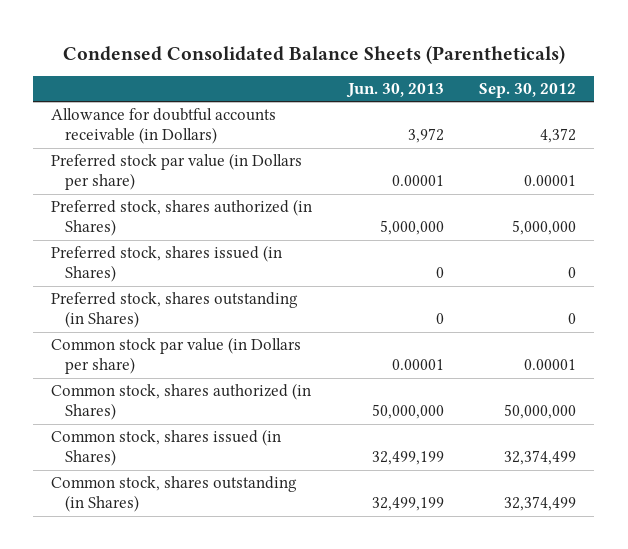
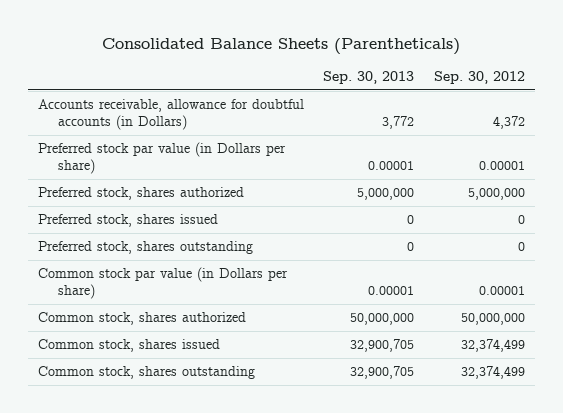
- Condensed Consolidated Balance Sheets (Parentheticals)
+ Consolidated Balance Sheets (Parentheticals)
- | Jun. 30, 2013 | Sep. 30, 2012
+ | Sep. 30, 2013 | Sep. 30, 2012
- Allowance for doubtful accounts receivable (in Dollars) | 3,972 | 4,372
+ Accounts receivable, allowancе for doubtful accounts (in Dollars) | 3,772 | 4,372
- Preferred stock, shares authorized (in Shares) | 5,000,000 | 5,000,000
- Preferred stock, shares issued (in Shares) | 0 | 0
- Preferred stock, shares outstanding (in Shares) | 0 | 0
+ Preferred stock, shares authorized | 5,000,000 | 5,000,000
+ Preferred stock, shares issued | 0 | 0
+ Preferred stock, shares outstanding | 0 | 0
- Common stock, shares authorized (in Shares) | 50,000,000 | 50,000,000
- Common stock, shares issued (in Shares) | 32,499,199 | 32,374,499
- Common stock, shares outstanding (in Shares) | 32,499,199 | 32,374,499
+ Common stock, shares authorized | 50,000,000 | 50,000,000
+ Common stock, shares issued | 32,900,705 | 32,374,499
+ Common stock, shares outstanding | 32,900,705 | 32,374,499

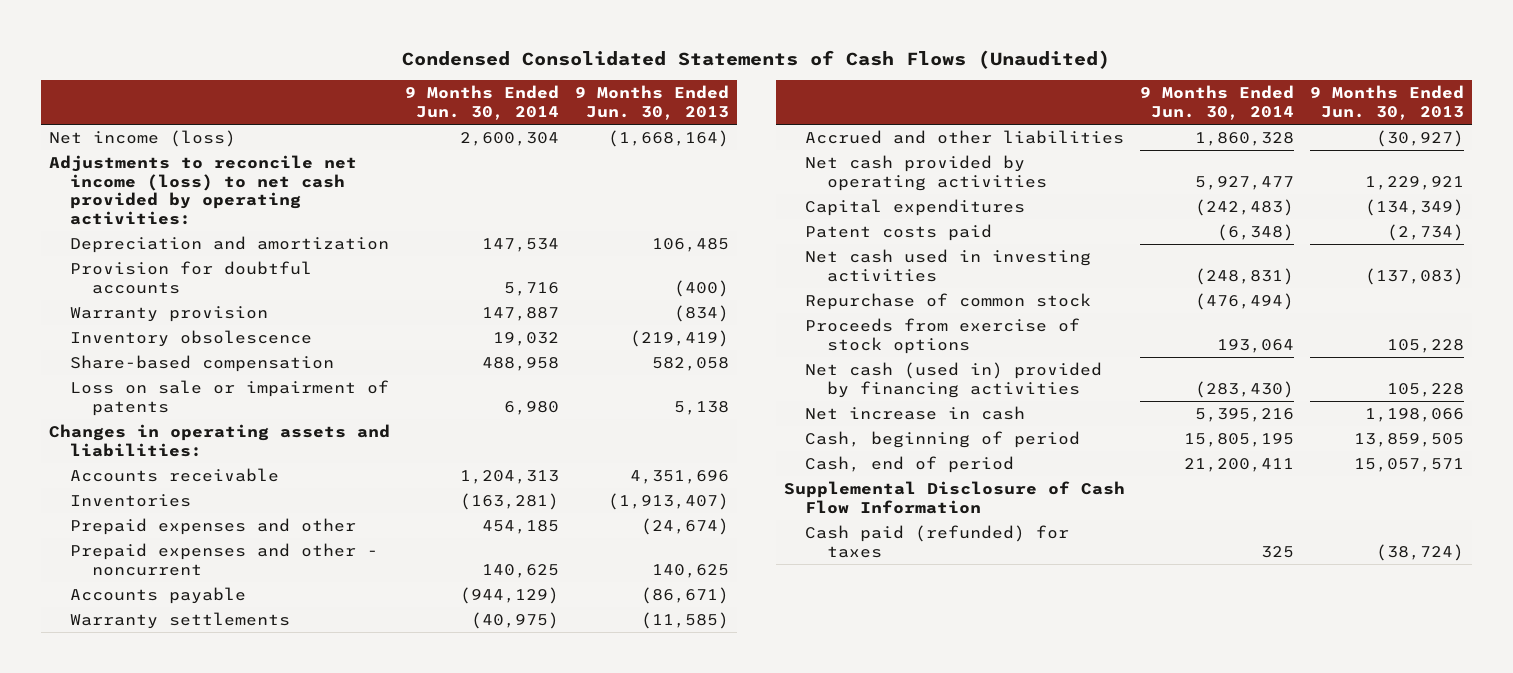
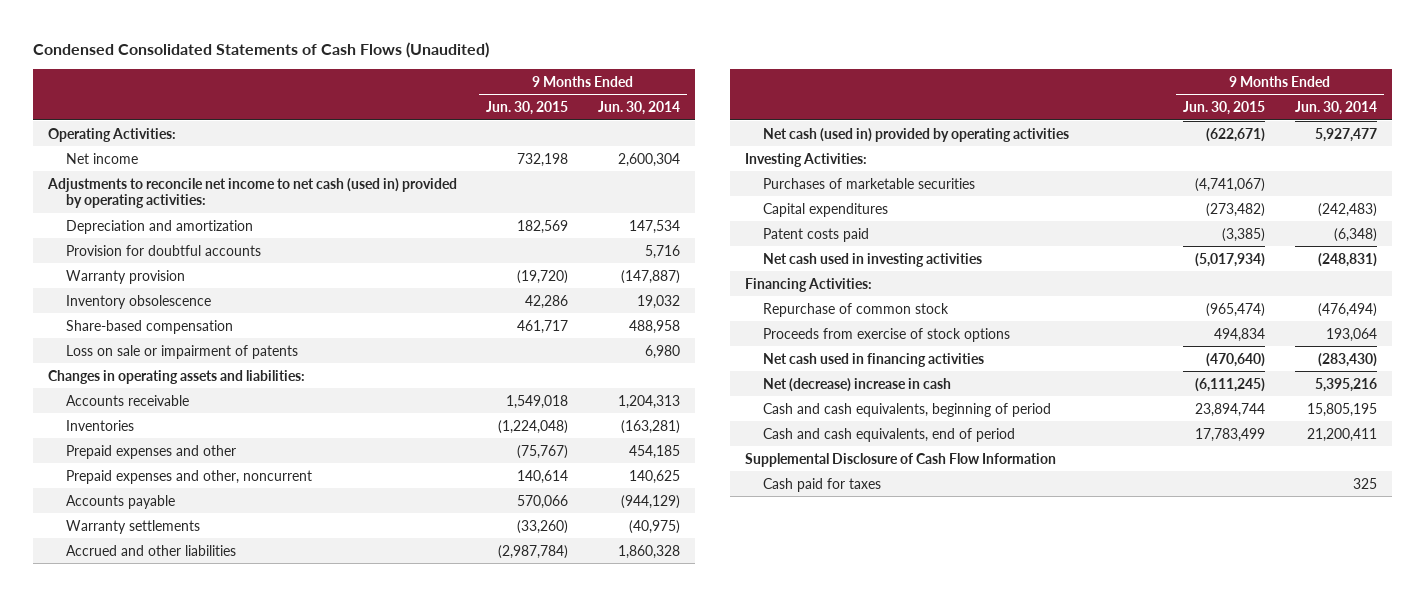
- | 9 Months Ended Jun. 30, 2014 | 9 Months Ended Jun. 30, 2013
+ | 9 Months Ended Jun. 30, 2015 | 9 Months Ended Jun. 30, 2014
- Net income (loss) | 2,600,304 | (1,668,164)
- Adjustments to reconcile net income (loss) to net cash provided by operating activities:
+ Operating Activities:
+ Net income | 732,198 | 2,600,304
+ Adjustments to reconcile net income to net cash (used in) provided by operating activities:
- Warranty provision | 147,887 | (834)
+ Warranty provision | (19,720) | (147,887)
- Prepaid expenses and other - noncurrent | 140,625 | 140,625
+ Prepaid expenses and other, noncurrent | 140,614 | 140,625
- Net cash provided by operating activities | 5,927,477 | 1,229,921
+ Net cash (used in) provided by operating activities | (622,671) | 5,927,477
+ Investing Activities:
+ Purchases of marketable securities | (4,741,067) |
+ Financing Activities:
- Net cash (used in) provided by financing activities | (283,430) | 105,228
- Net increase in cash | 5,395,216 | 1,198,066
- Cash, beginning of period | 15,805,195 | 13,859,505
- Cash, end of period | 21,200,411 | 15,057,571
+ Net cash used in financing activities | (470,640) | (283,430)
+ Net (decrease) increase in cash | (6,111,245) | 5,395,216
+ Cash and cash equivalents, beginning of period | 23,894,744 | 15,805,195
+ Cash and cash equivalents, end of period | 17,783,499 | 21,200,411
- Cash paid (refunded) for taxes | 325 | (38,724)
+ Cash paid for taxes | | 325

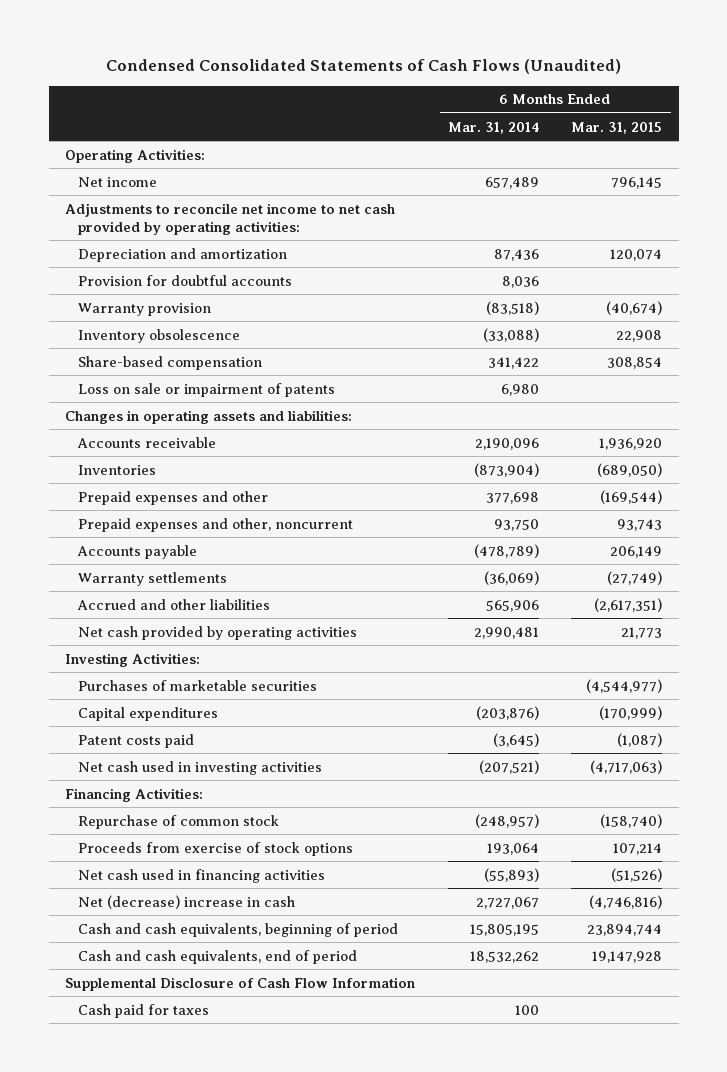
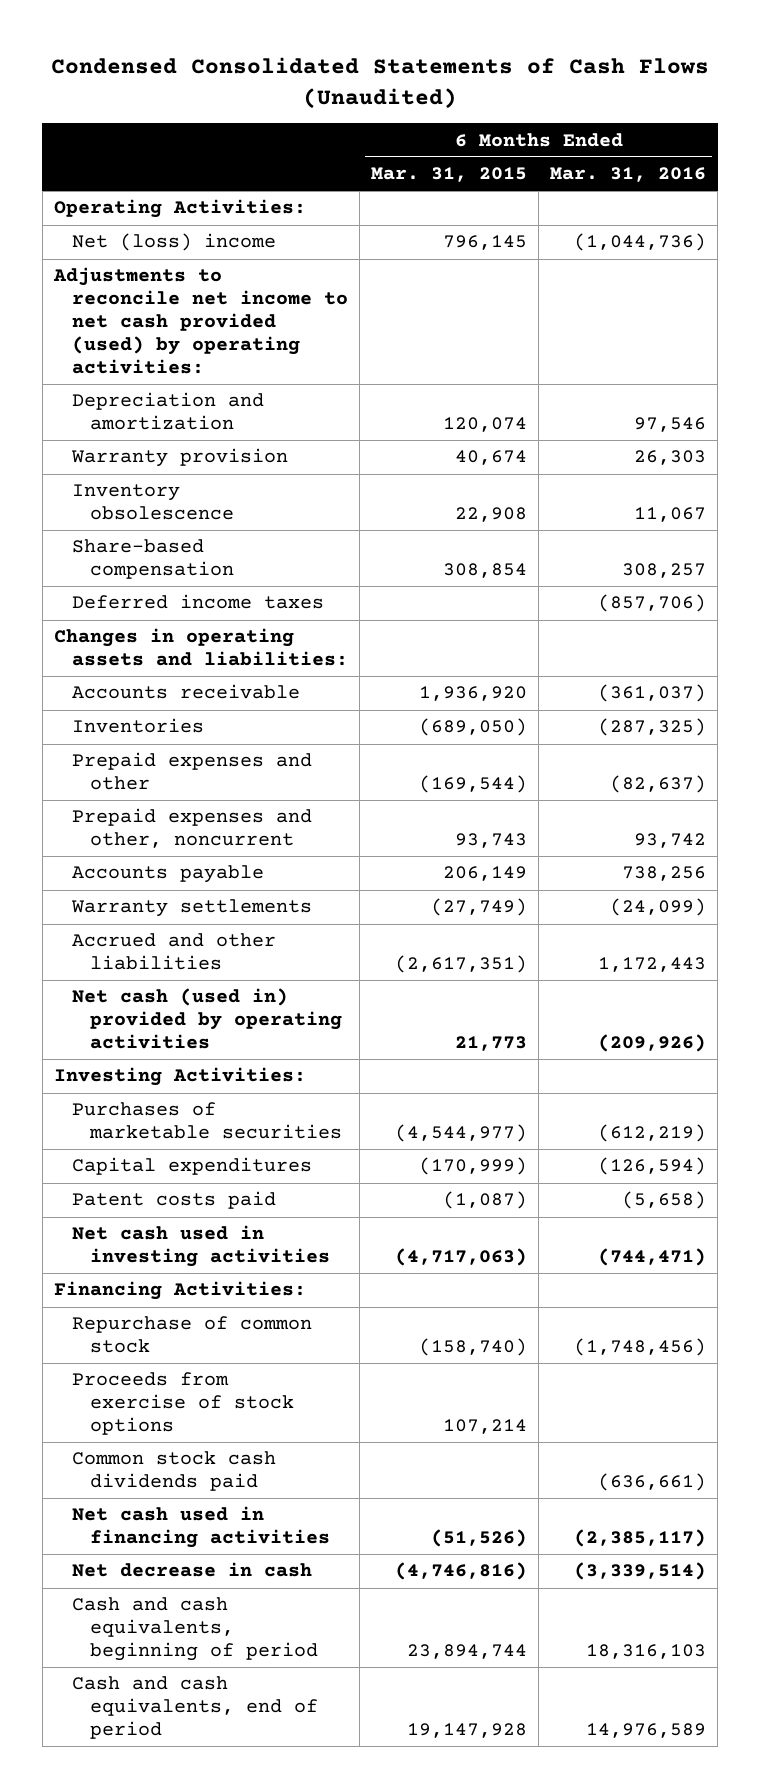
- | 6 Months Ended Mar. 31, 2014 | 6 Months Ended Mar. 31, 2015
+ | 6 Months Ended Mar. 31, 2015 | 6 Months Ended Mar. 31, 2016
- Net income | 657,489 | 796,145
- Adjustments to reconcile net income to net cash provided by operating activities:
+ Net (loss) income | 796,145 | (1,044,736)
+ Adjustments to reconcile net income to net cash provided (used) by operating activities:
- Provision for doubtful accounts | 8,036 |
- Warranty provision | (83,518) | (40,674)
+ Warranty provision | 40,674 | 26,303
- Loss on sale or impairment of patents | 6,980 |
+ Deferred income taxes | | (857,706)
- Net cash provided by operating activities | 2,990,481 | 21,773
+ Net cash (used in) provided by operating activities | 21,773 | (209,926)
+ Common stock cash dividends paid | | (636,661)
- Net (decrease) increase in cash | 2,727,067 | (4,746,816)
+ Net decrease in cash | (4,746,816) | (3,339,514)
- Supplemental Disclosure of Cash Flow Information
- Cash paid for taxes | 100 |

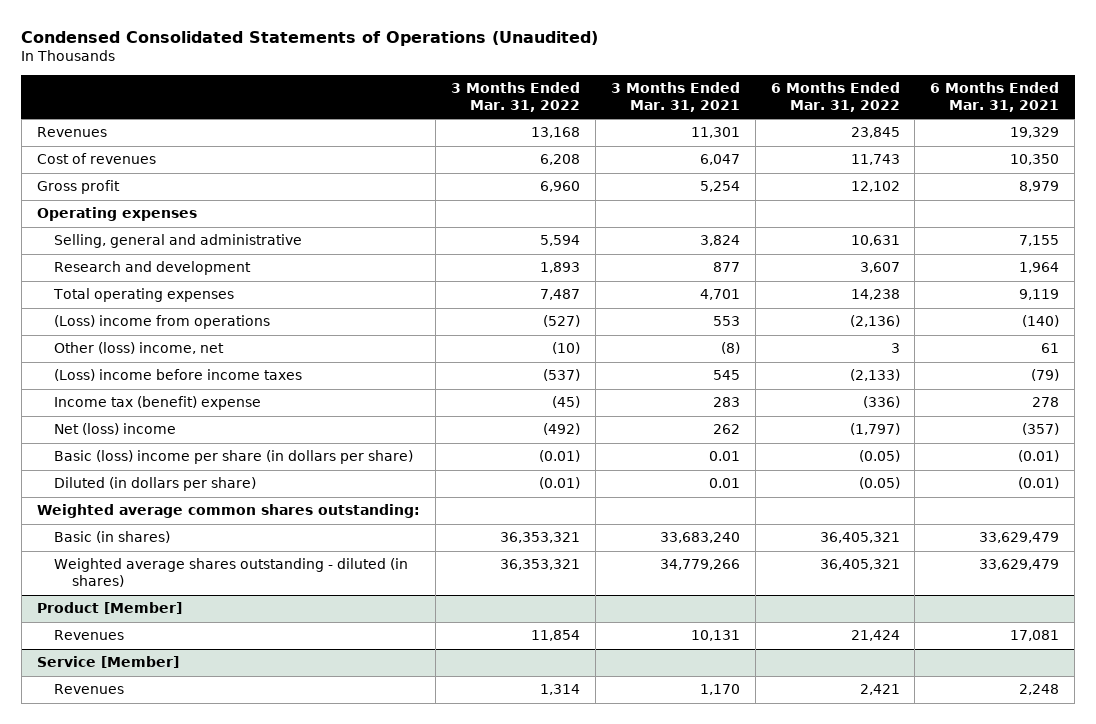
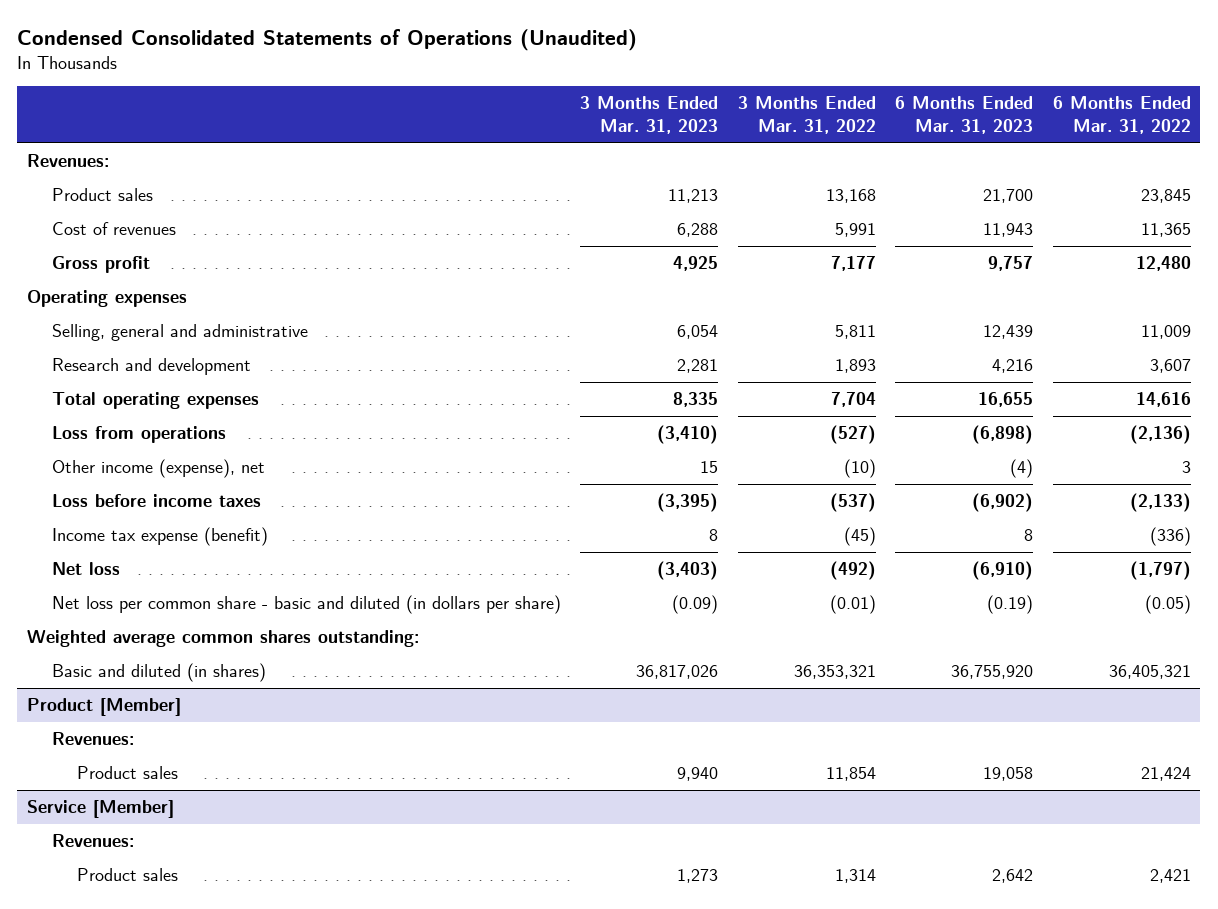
- | 3 Months Ended Mar. 31, 2022 | 3 Months Ended Mar. 31, 2021 | 6 Months Ended Mar. 31, 2022 | 6 Months Ended Mar. 31, 2021
+ | 3 Months Ended Mar. 31, 2023 | 3 Months Ended Mar. 31, 2022 | 6 Months Ended Mar. 31, 2023 | 6 Months Ended Mar. 31, 2022
- Revenues | 13,168 | 11,301 | 23,845 | 19,329
- Cost of revenues | 6,208 | 6,047 | 11,743 | 10,350
- Gross profit | 6,960 | 5,254 | 12,102 | 8,979
+ Revenues:
+ Product sales | 11,213 | 13,168 | 21,700 | 23,845
+ Cost of revenues | 6,288 | 5,991 | 11,943 | 11,365
+ Gross profit | 4,925 | 7,177 | 9,757 | 12,480
- Selling, general and administrative | 5,594 | 3,824 | 10,631 | 7,155
+ Selling, general and administrative | 6,054 | 5,811 | 12,439 | 11,009
- Total operating expenses | 7,487 | 4,701 | 14,238 | 9,119
- (Loss) income from operations | (527) | 553 | (2,136) | (140)
- Other (loss) income, net | (10) | (8) | 3 | 61
- (Loss) income before income taxes | (537) | 545 | (2,133) | (79)
- Income tax (benefit) expense | (45) | 283 | (336) | 278
- Net (loss) income | (492) | 262 | (1,797) | (357)
- Basic (loss) income per share (in dollars per share) | (0.01) | 0.01 | (0.05) | (0.01)
- Diluted (in dollars per share) | (0.01) | 0.01 | (0.05) | (0.01)
+ Total operating expenses | 8,335 | 7,704 | 16,655 | 14,616
+ Loss from operations | (3,410) | (527) | (6,898) | (2,136)
+ Other income (expense), net | 15 | (10) | (4) | 3
+ Loss before income taxes | (3,395) | (537) | (6,902) | (2,133)
+ Income tax expense (benefit) | 8 | (45) | 8 | (336)
+ Net loss | (3,403) | (492) | (6,910) | (1,797)
+ Net loss per common share - basic and diluted (in dollars per share) | (0.09) | (0.01) | (0.19) | (0.05)
- Basic (in shares) | 36,353,321 | 33,683,240 | 36,405,321 | 33,629,479
- Weighted average shares outstanding - diluted (in shares) | 36,353,321 | 34,779,266 | 36,405,321 | 33,629,479
+ Basic and diluted (in shares) | 36,817,026 | 36,353,321 | 36,755,920 | 36,405,321
@ Product [Member]
- Revenues | 11,854 | 10,131 | 21,424 | 17,081
+ Revenues:
+ Product sales | 9,940 | 11,854 | 19,058 | 21,424
@ Service [Member]
- Revenues | 1,314 | 1,170 | 2,421 | 2,248
+ Revenues:
+ Product sales | 1,273 | 1,314 | 2,642 | 2,421

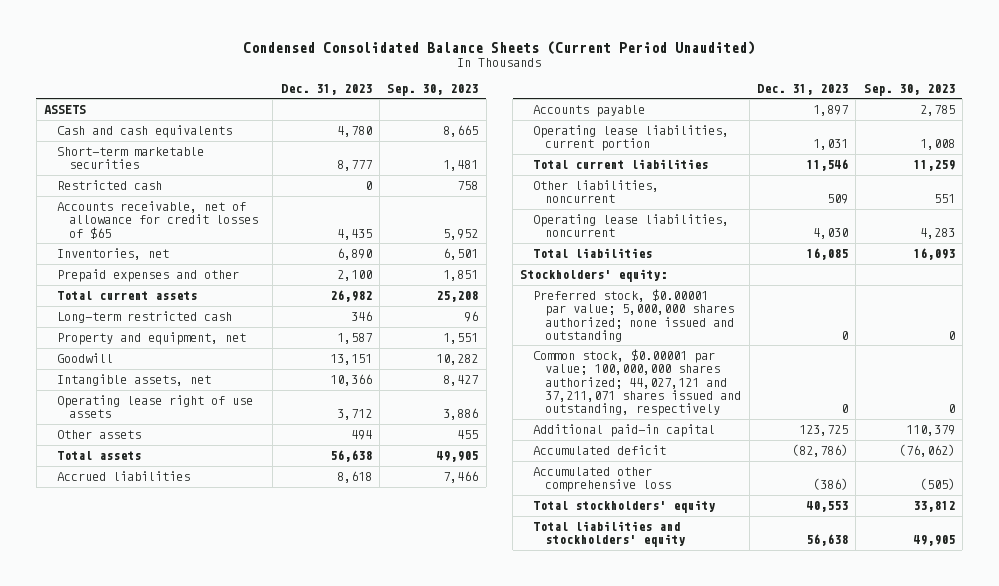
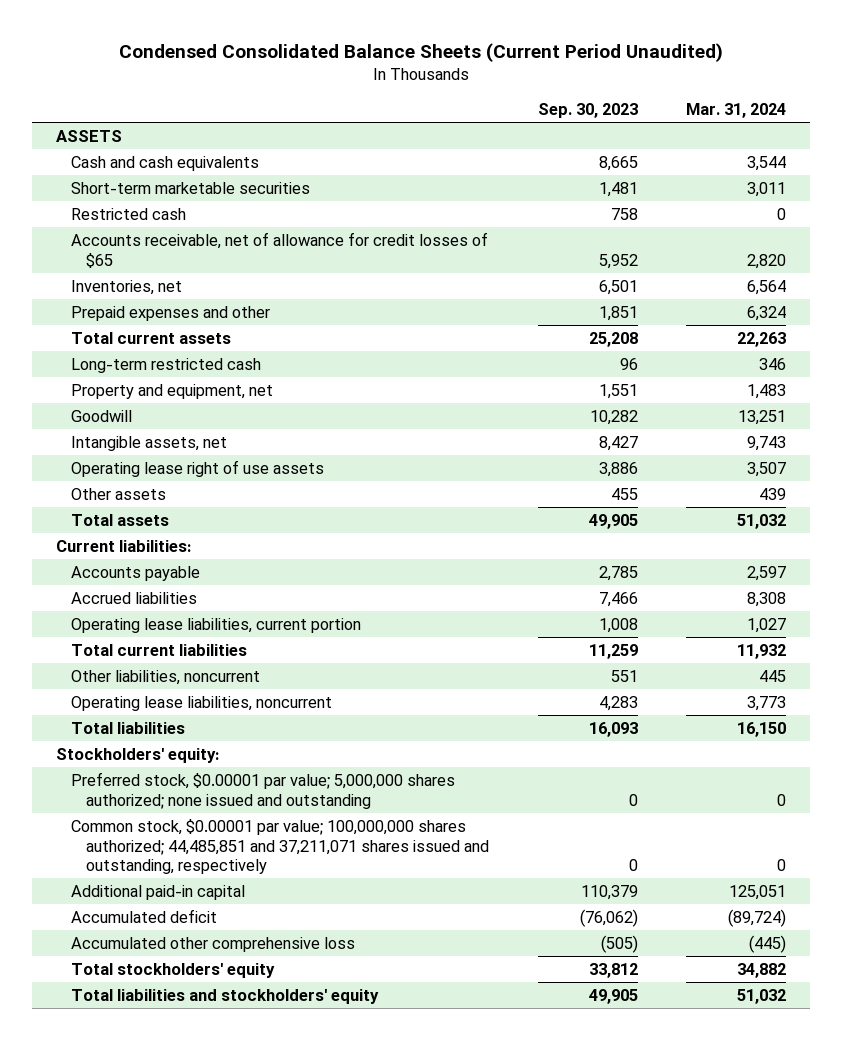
- | Dec. 31, 2023 | Sep. 30, 2023
+ | Sep. 30, 2023 | Mar. 31, 2024
+ Current liabilities:
moved down: Accrued liabilities | 7,466 | 8,308
- Common stock, $0.00001 par value; 100,000,000 shares authorized; 44,027,121 and 37,211,071 shares issued and outstanding, respectively | 0 | 0
+ Common stock, $0.00001 par value; 100,000,000 shares authorized; 44,485,851 and 37,211,071 shares issued and outstanding, respectively | 0 | 0

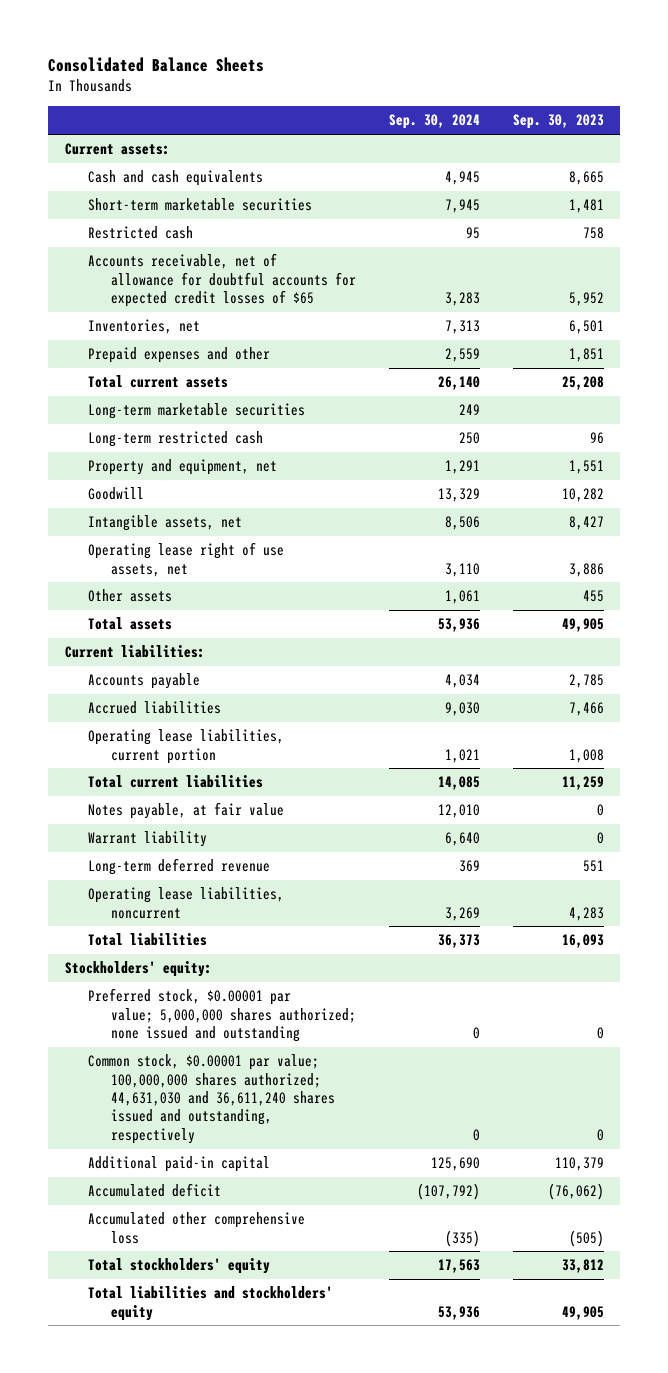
- Condensed Consolidated Balance Sheets (Current Period Unaudited)
+ Consolidated Balance Sheets
- | Sep. 30, 2023 | Mar. 31, 2024
+ | Sep. 30, 2024 | Sep. 30, 2023
- ASSETS
+ Current assets:
- Accounts receivable, net of allowance for credit losses of $65 | 5,952 | 2,820
+ Accounts receivable, net of allowance for doubtful accounts for expected credit losses of $65 | 3,283 | 5,952
+ Long-term marketable securities | 249 |
- Operating lease right of use assets | 3,886 | 3,507
+ Operating lease right of use assets, net | 3,110 | 3,886
- Other liabilities, noncurrent | 551 | 445
+ Notes payable, at fair value | 12,010 | 0
+ Warrant liability | 6,640 | 0
+ Long-term deferred revenue | 369 | 551
- Common stock, $0.00001 par value; 100,000,000 shares authorized; 44,485,851 and 37,211,071 shares issued and outstanding, respectively | 0 | 0
+ Common stock, $0.00001 par value; 100,000,000 shares authorized; 44,631,030 and 36,611,240 shares issued and outstanding, respectively | 0 | 0

